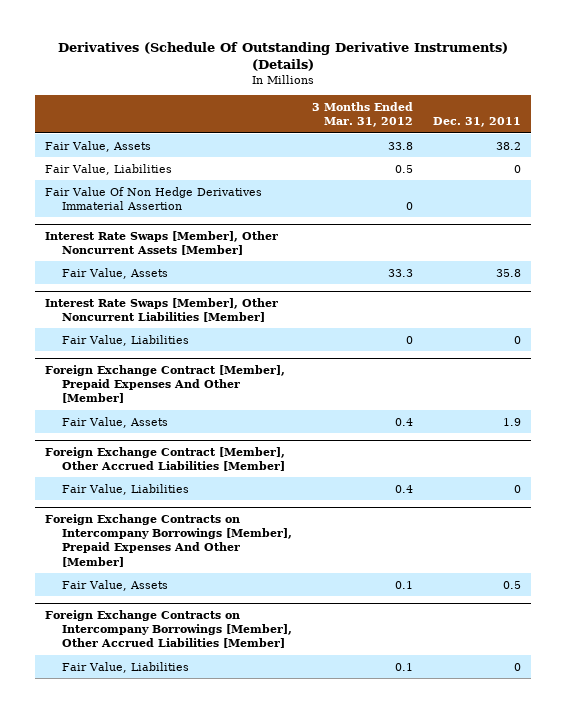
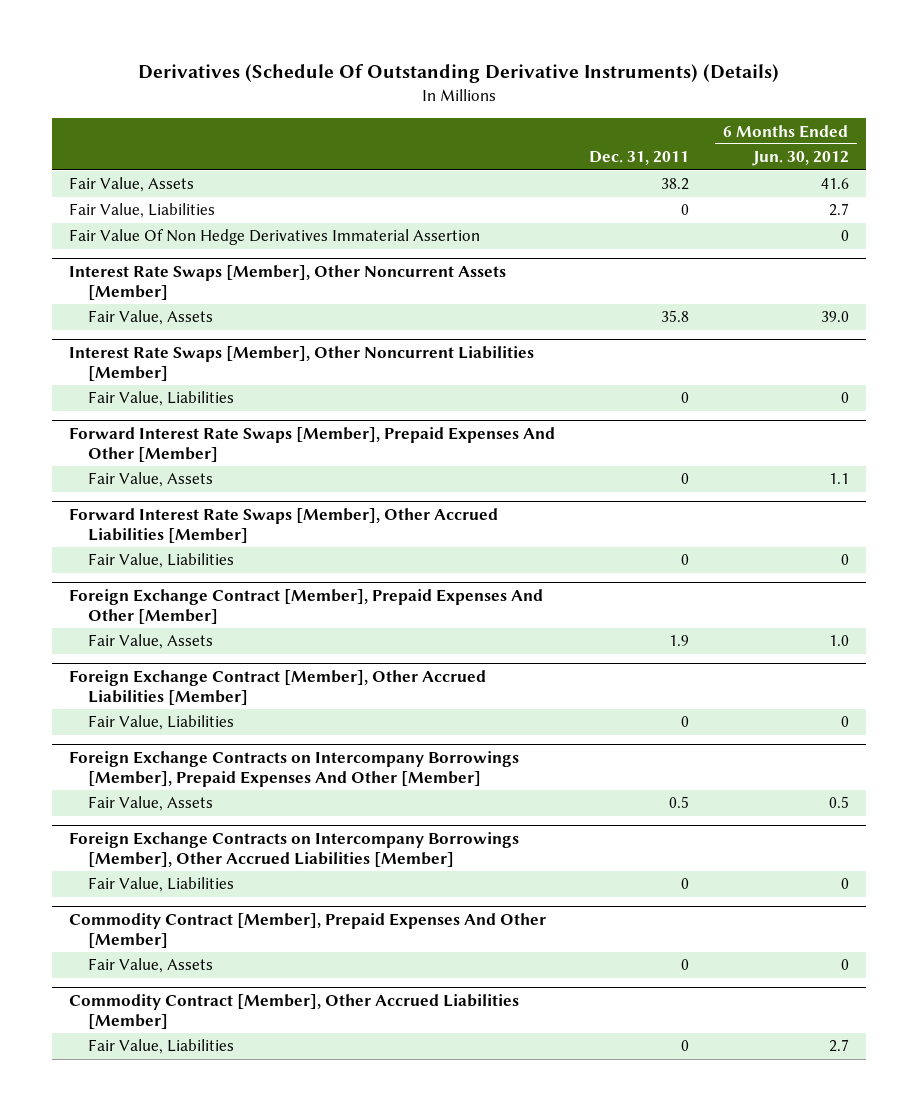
- | 3 Months Ended Mar. 31, 2012 | Dec. 31, 2011
+ | Dec. 31, 2011 | 6 Months Ended Jun. 30, 2012
+ Forward Interest Rate Swaps [Member], Prepaid Expenses And Other [Member]
+ Fair Value, Assets | 0 | 1.1
+ Forward Interest Rate Swaps [Member], Other Accrued Liabilities [Member]
+ Fair Value, Liabilities | 0 | 0
+ Commodity Contract [Member], Prepaid Expenses And Other [Member]
+ Fair Value, Assets | 0 | 0
+ Commodity Contract [Member], Other Accrued Liabilities [Member]
+ Fair Value, Liabilities | 0 | 2.7

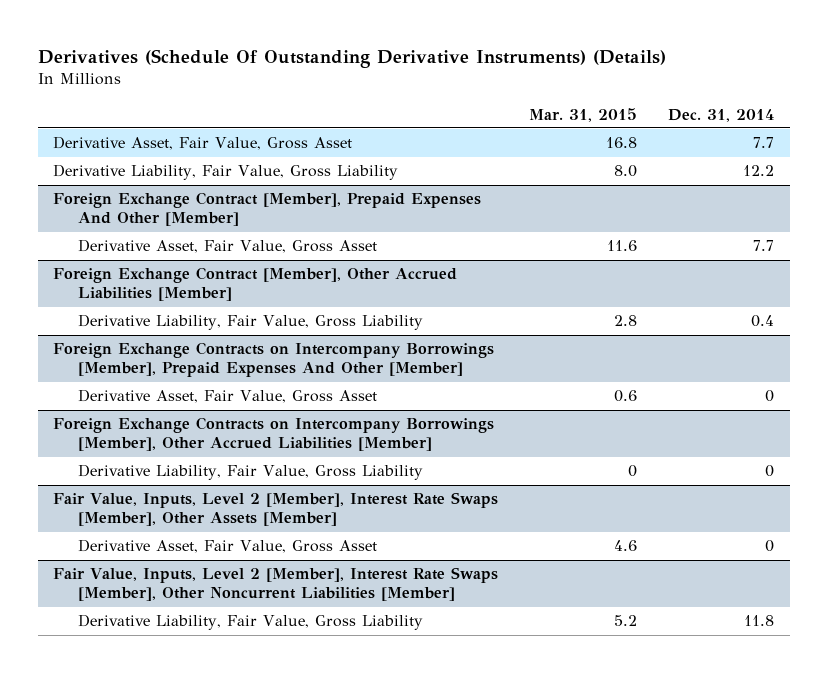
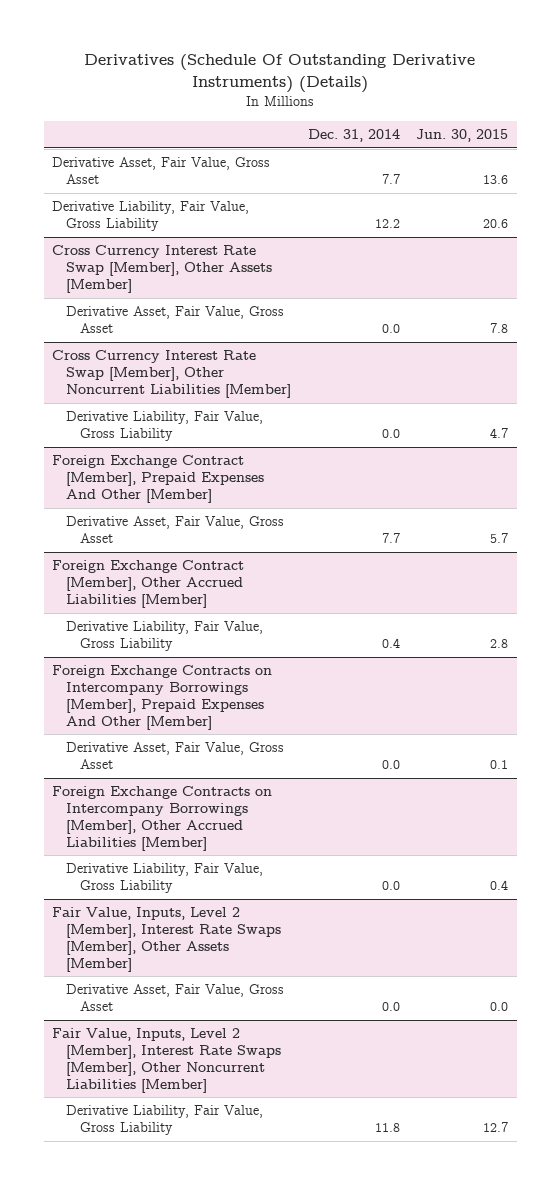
- | Mar. 31, 2015 | Dec. 31, 2014
+ | Dec. 31, 2014 | Jun. 30, 2015
+ Cross Currency Interest Rate Swap [Member], Other Assets [Member]
+ Derivative Asset, Fair Value, Gross Asset | 0.0 | 7.8
+ Cross Currency Interest Rate Swap [Member], Other Noncurrent Liabilities [Member]
+ Derivative Liability, Fair Value, Gross Liability | 0.0 | 4.7
@ Foreign Exchange Contracts on Intercompany Borrowings [Member], Prepaid Expenses And Other [Member]
- Derivative Asset, Fair Value, Gross Asset | 0.6 | 0
+ Derivative Asset, Fair Value, Gross Asset | 0.0 | 0.1
@ Foreign Exchange Contracts on Intercompany Borrowings [Member], Other Accrued Liabilities [Member]
- Derivative Liability, Fair Value, Gross Liability | 0 | 0
+ Derivative Liability, Fair Value, Gross Liability | 0.0 | 0.4
@ Fair Value, Inputs, Level 2 [Member], Interest Rate Swaps [Member], Other Assets [Member]
- Derivative Asset, Fair Value, Gross Asset | 4.6 | 0
+ Derivative Asset, Fair Value, Gross Asset | 0.0 | 0.0

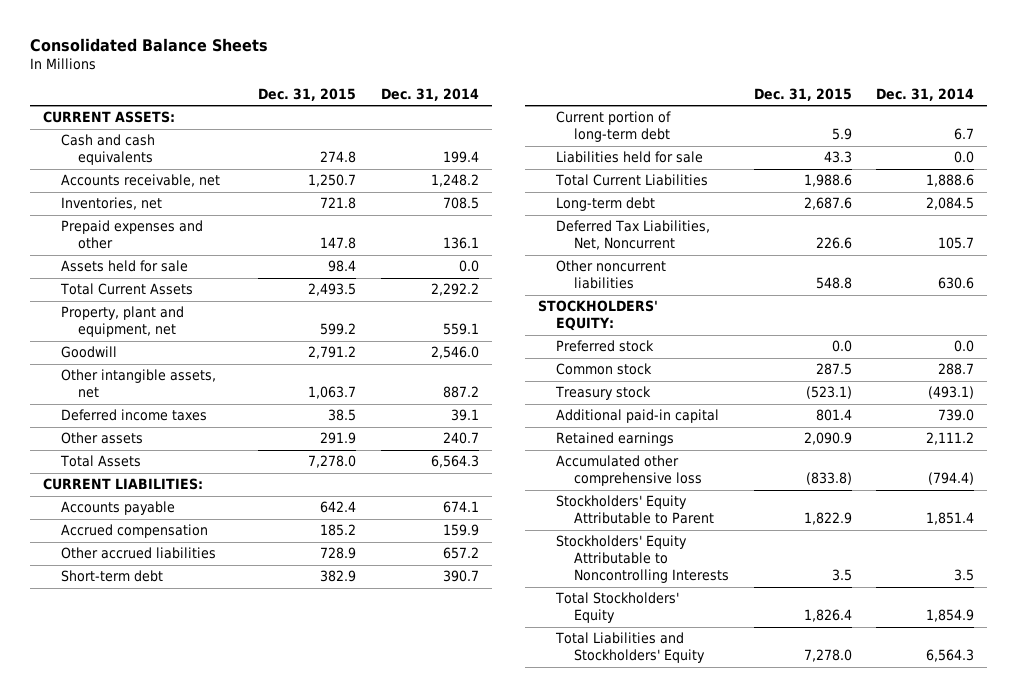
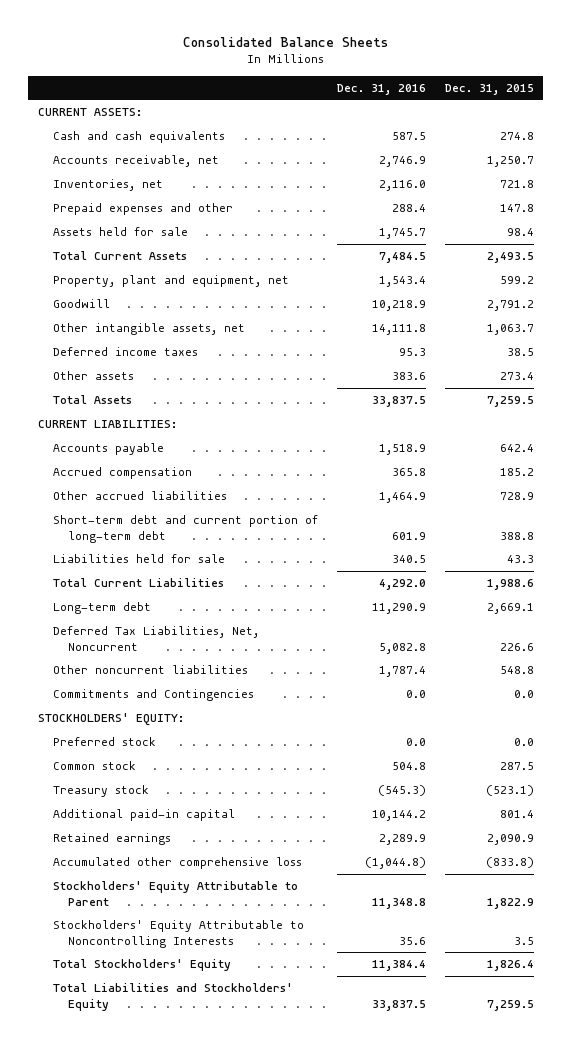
- | Dec. 31, 2015 | Dec. 31, 2014
+ | Dec. 31, 2016 | Dec. 31, 2015
- Other assets | 291.9 | 240.7
- Total Assets | 7,278.0 | 6,564.3
+ Other assets | 383.6 | 273.4
+ Total Assets | 33,837.5 | 7,259.5
- Short-term debt | 382.9 | 390.7
- Current portion of long-term debt | 5.9 | 6.7
+ Short-term debt and current portion of long-term debt | 601.9 | 388.8
- Long-term debt | 2,687.6 | 2,084.5
+ Long-term debt | 11,290.9 | 2,669.1
+ Commitments and Contingencies | 0.0 | 0.0
- Total Liabilities and Stockholders' Equity | 7,278.0 | 6,564.3
+ Total Liabilities and Stockholders' Equity | 33,837.5 | 7,259.5

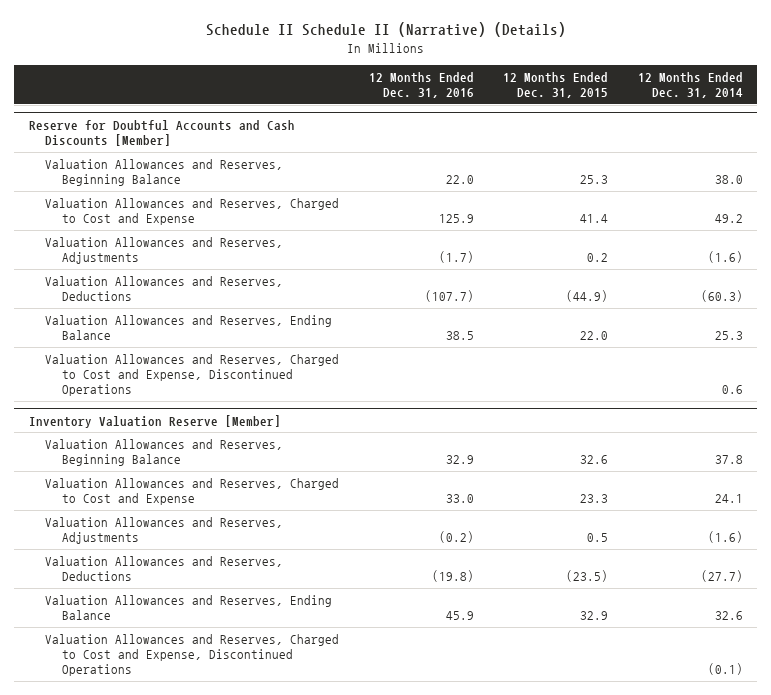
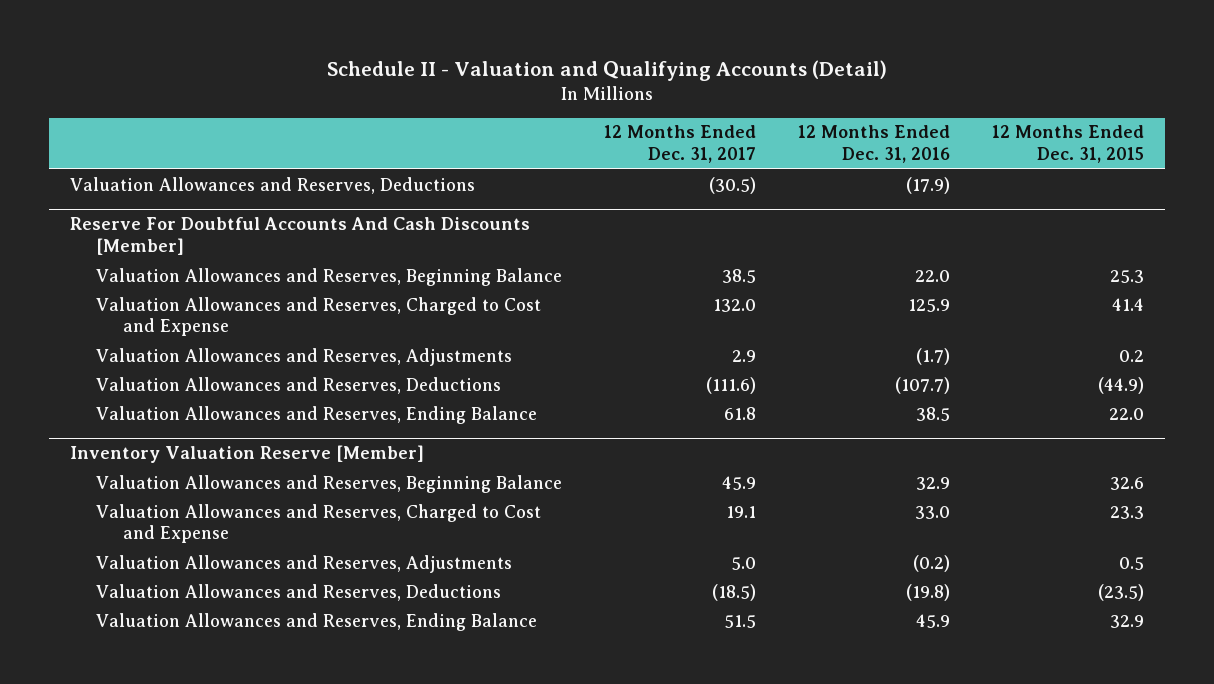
- Schedule II Schedule II (Narrative) (Details)
+ Schedule II - Valuation and Qualifying Accounts (Detail)
- | 12 Months Ended Dec. 31, 2016 | 12 Months Ended Dec. 31, 2015 | 12 Months Ended Dec. 31, 2014
+ | 12 Months Ended Dec. 31, 2017 | 12 Months Ended Dec. 31, 2016 | 12 Months Ended Dec. 31, 2015
- Reserve for Doubtful Accounts and Cash Discounts [Member]
+ Valuation Allowances and Reserves, Deductions | (30.5) | (17.9) |
+ Reserve For Doubtful Accounts And Cash Discounts [Member]
- Valuation Allowances and Reserves, Charged to Cost and Expense, Discontinued Operations | | | 0.6
@ Inventory Valuation Reserve [Member]
- Valuation Allowances and Reserves, Charged to Cost and Expense, Discontinued Operations | | | (0.1)

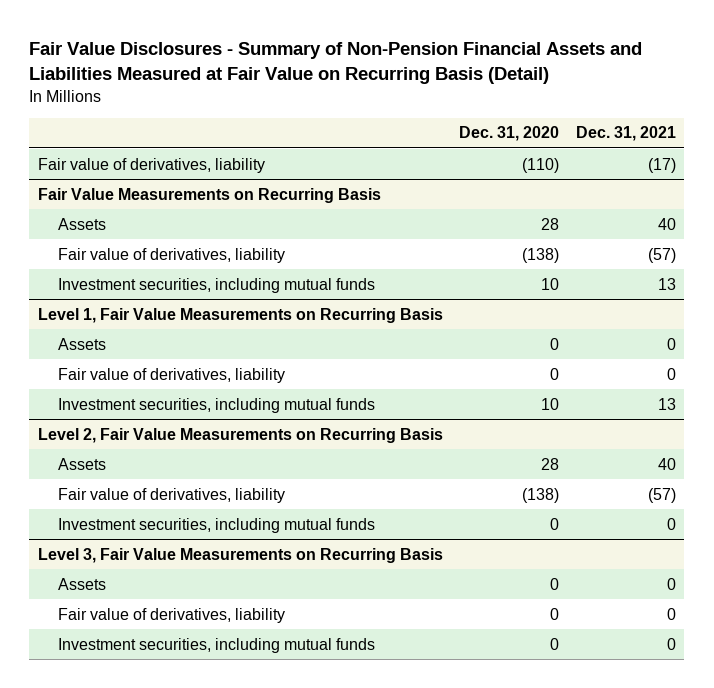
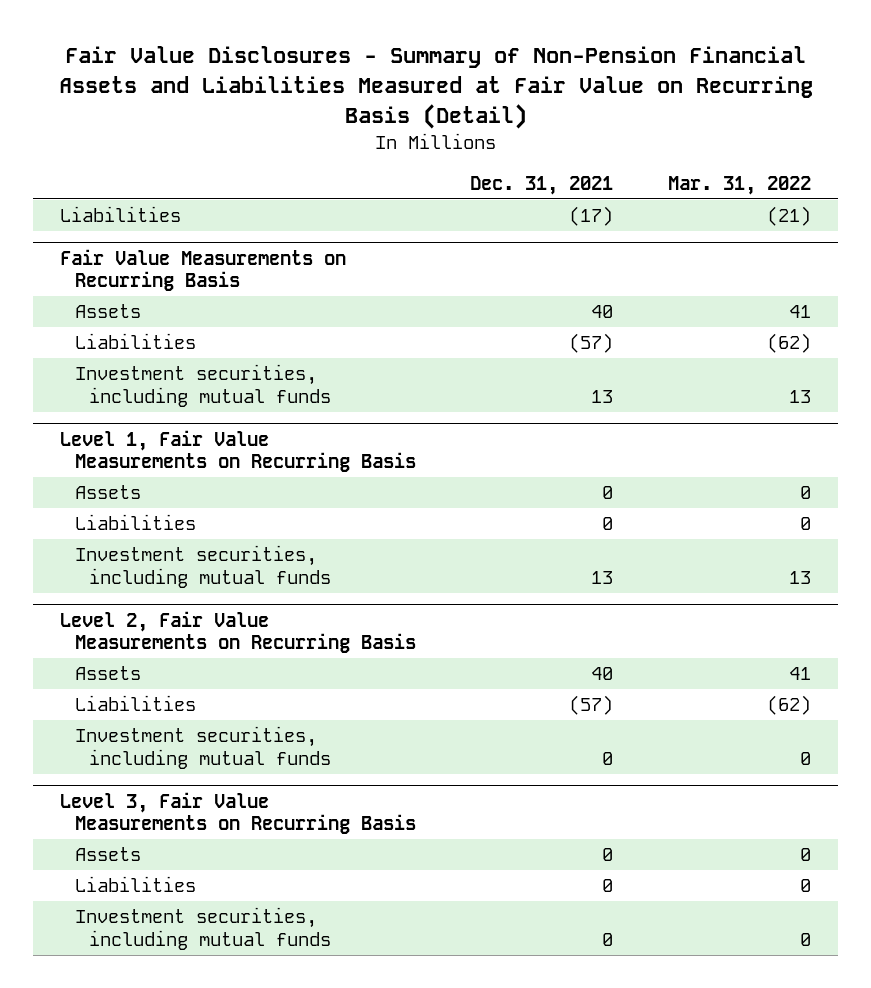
- | Dec. 31, 2020 | Dec. 31, 2021
+ | Dec. 31, 2021 | Mar. 31, 2022
- Fair value of derivatives, liability | (110) | (17)
+ Liabilities | (17) | (21)
@ Fair Value Measurements on Recurring Basis
- Fair value of derivatives, liability | (138) | (57)
+ Liabilities | (57) | (62)
@ Level 1, Fair Value Measurements on Recurring Basis
- Fair value of derivatives, liability | 0 | 0
+ Liabilities | 0 | 0
@ Level 2, Fair Value Measurements on Recurring Basis
- Fair value of derivatives, liability | (138) | (57)
+ Liabilities | (57) | (62)
@ Level 3, Fair Value Measurements on Recurring Basis
- Fair value of derivatives, liability | 0 | 0
+ Liabilities | 0 | 0

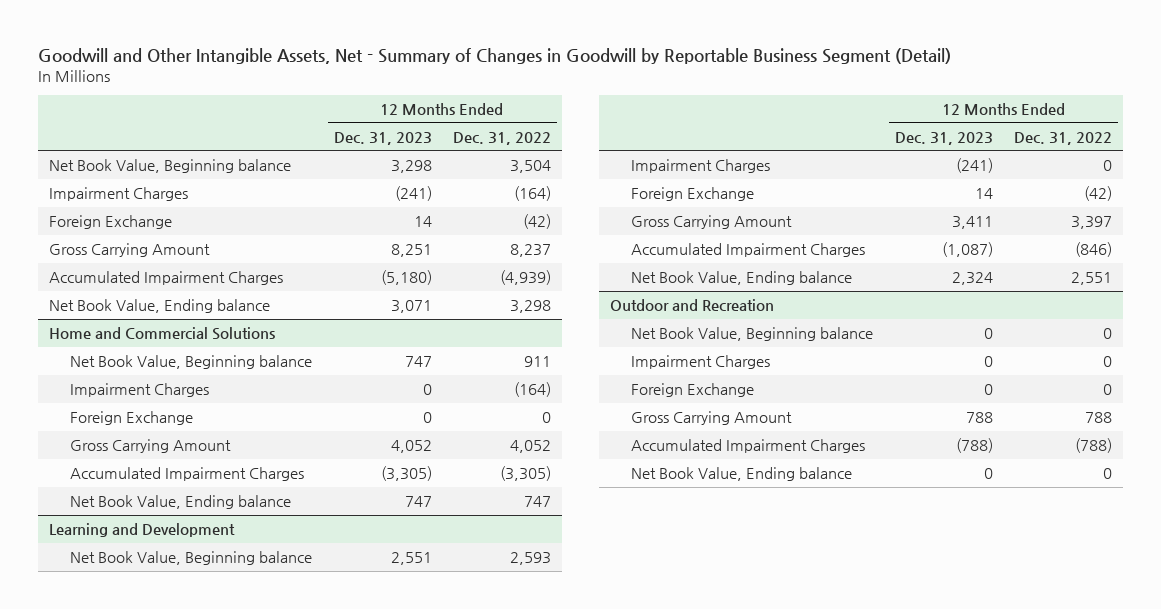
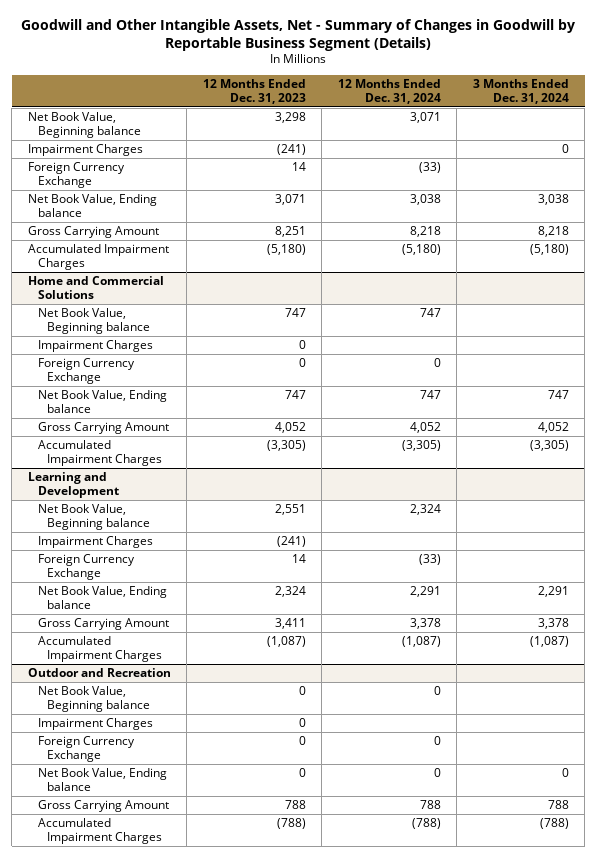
- Goodwill and Other Intangible Assets, Net - Summary of Changes in Goodwill by Reportable Business Segment (Detail)
+ Goodwill and Other Intangible Assets, Net - Summary of Changes in Goodwill by Reportable Business Segment (Details)
- | 12 Months Ended Dec. 31, 2023 | 12 Months Ended Dec. 31, 2022
+ | 12 Months Ended Dec. 31, 2023 | 12 Months Ended Dec. 31, 2024 | 3 Months Ended Dec. 31, 2024
- Foreign Exchange | 14 | (42)
+ Foreign Currency Exchange | 14 | (33) |
moved up: Net Book Value, Ending balance | 3,071 | 3,038 | 3,038
@ Home and Commercial Solutions
- Foreign Exchange | 0 | 0
+ Foreign Currency Exchange | 0 | 0 |
moved up: Net Book Value, Ending balance | 747 | 747 | 747
@ Learning and Development
- Foreign Exchange | 14 | (42)
+ Foreign Currency Exchange | 14 | (33) |
moved up: Net Book Value, Ending balance | 2,324 | 2,291 | 2,291
@ Outdoor and Recreation
- Foreign Exchange | 0 | 0
+ Foreign Currency Exchange | 0 | 0 |
moved up: Net Book Value, Ending balance | 0 | 0 | 0

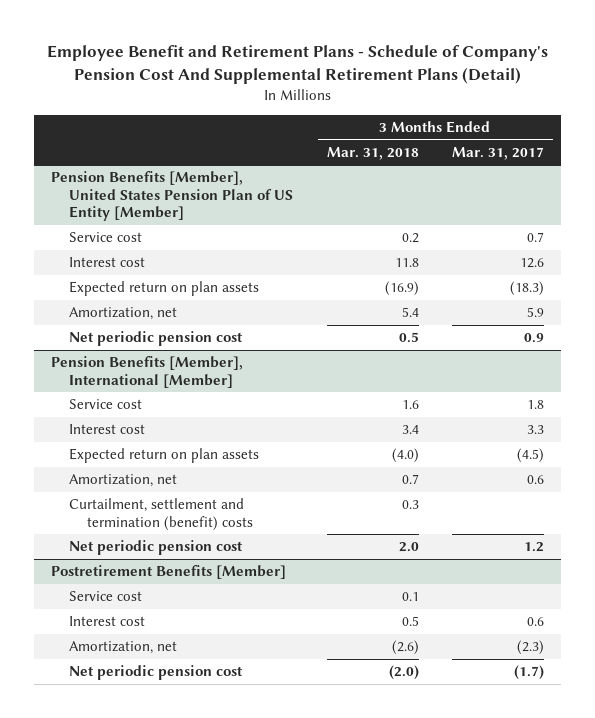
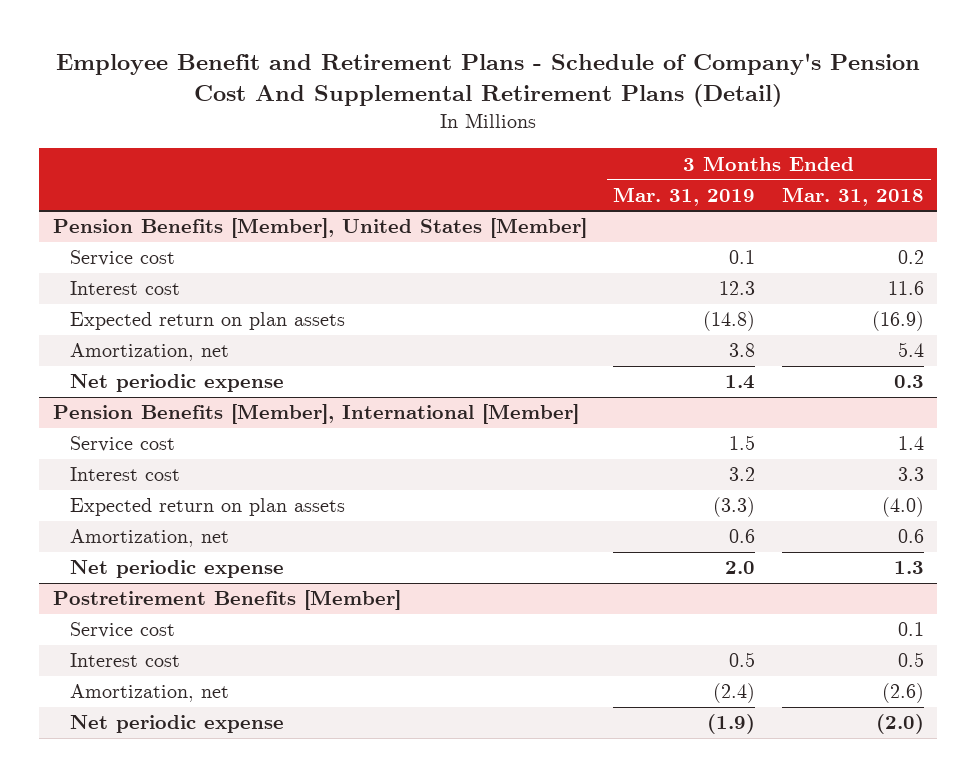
- | 3 Months Ended Mar. 31, 2018 | 3 Months Ended Mar. 31, 2017
+ | 3 Months Ended Mar. 31, 2019 | 3 Months Ended Mar. 31, 2018
- Pension Benefits [Member], United States Pension Plan of US Entity [Member]
+ Pension Benefits [Member], United States [Member]
- Interest cost | 11.8 | 12.6
+ Interest cost | 12.3 | 11.6
- Net periodic pension cost | 0.5 | 0.9
+ Net periodic expense | 1.4 | 0.3
@ Pension Benefits [Member], International [Member]
- Service cost | 1.6 | 1.8
- Interest cost | 3.4 | 3.3
+ Service cost | 1.5 | 1.4
+ Interest cost | 3.2 | 3.3
- Amortization, net | 0.7 | 0.6
- Curtailment, settlement and termination (benefit) costs | 0.3 |
- Net periodic pension cost | 2.0 | 1.2
+ Amortization, net | 0.6 | 0.6
+ Net periodic expense | 2.0 | 1.3
@ Postretirement Benefits [Member]
- Net periodic pension cost | (2.0) | (1.7)
+ Net periodic expense | (1.9) | (2.0)

